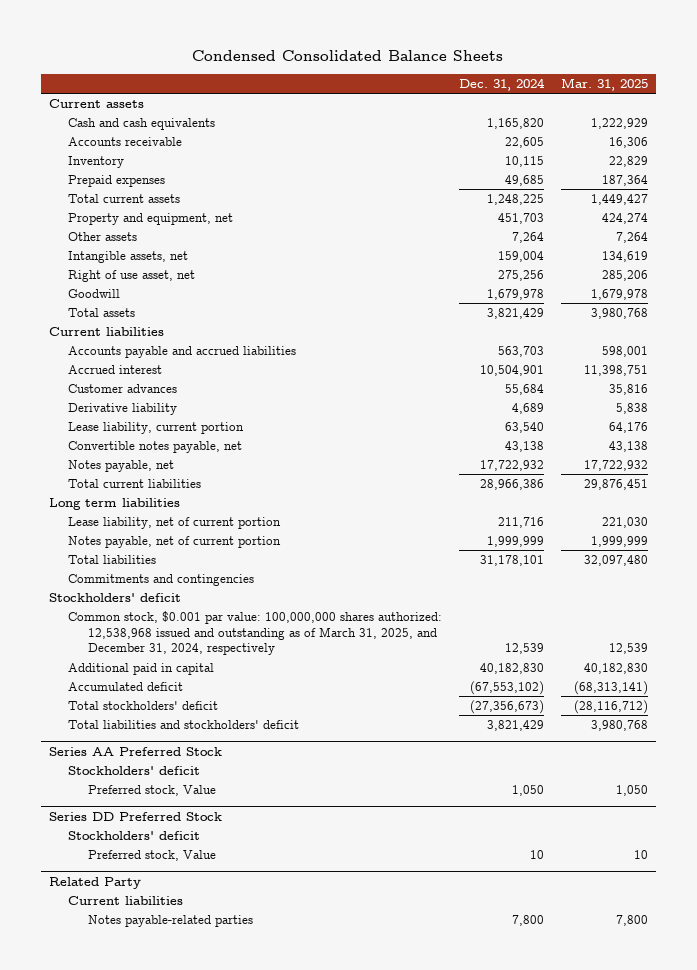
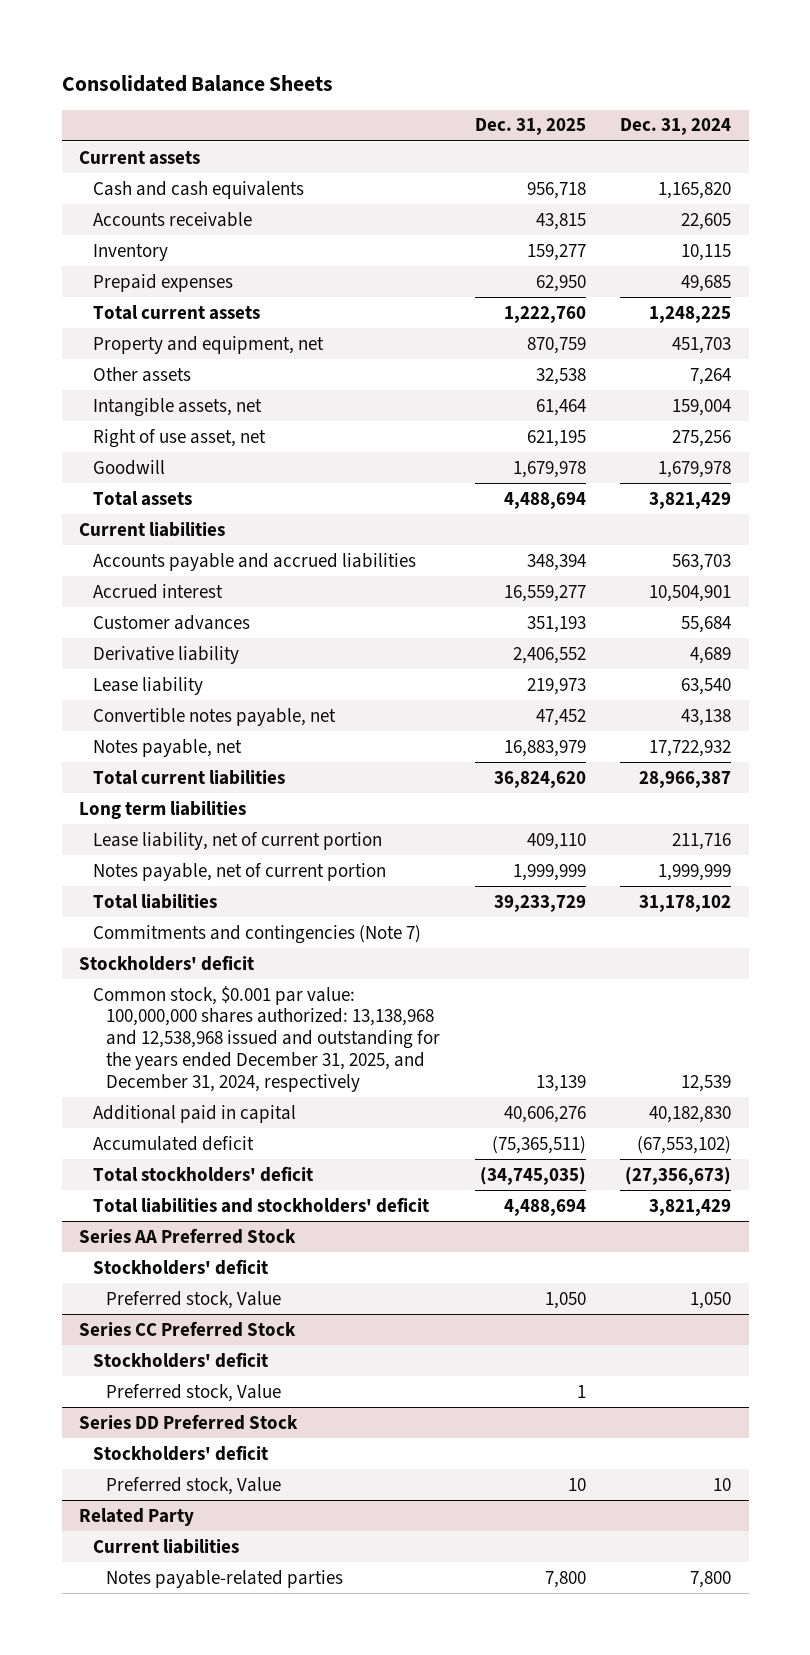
- Condensed Consolidated Balance Sheets
+ Consolidated Balance Sheets
- | Dec. 31, 2024 | Mar. 31, 2025
+ | Dec. 31, 2025 | Dec. 31, 2024
- Lease liability, current portion | 63,540 | 64,176
+ Lease liability | 219,973 | 63,540
- Total current liabilities | 28,966,386 | 29,876,451
+ Total current liabilities | 36,824,620 | 28,966,387
- Total liabilities | 31,178,101 | 32,097,480
- Commitments and contingencies
+ Total liabilities | 39,233,729 | 31,178,102
+ Commitments and contingencies (Note 7)
- Common stock, $0.001 par value: 100,000,000 shares authorized: 12,538,968 issued and outstanding as of March 31, 2025, and December 31, 2024, respectively | 12,539 | 12,539
+ Common stock, $0.001 par value: 100,000,000 shares authorized: 13,138,968 and 12,538,968 issued and outstanding for the years ended December 31, 2025, and December 31, 2024, respectively | 13,139 | 12,539
+ Series CC Preferred Stock
+ Stockholders' deficit
+ Preferred stock, Value | 1 |

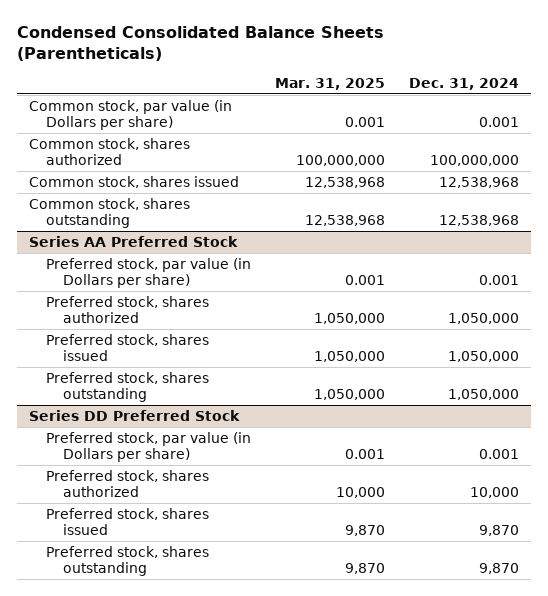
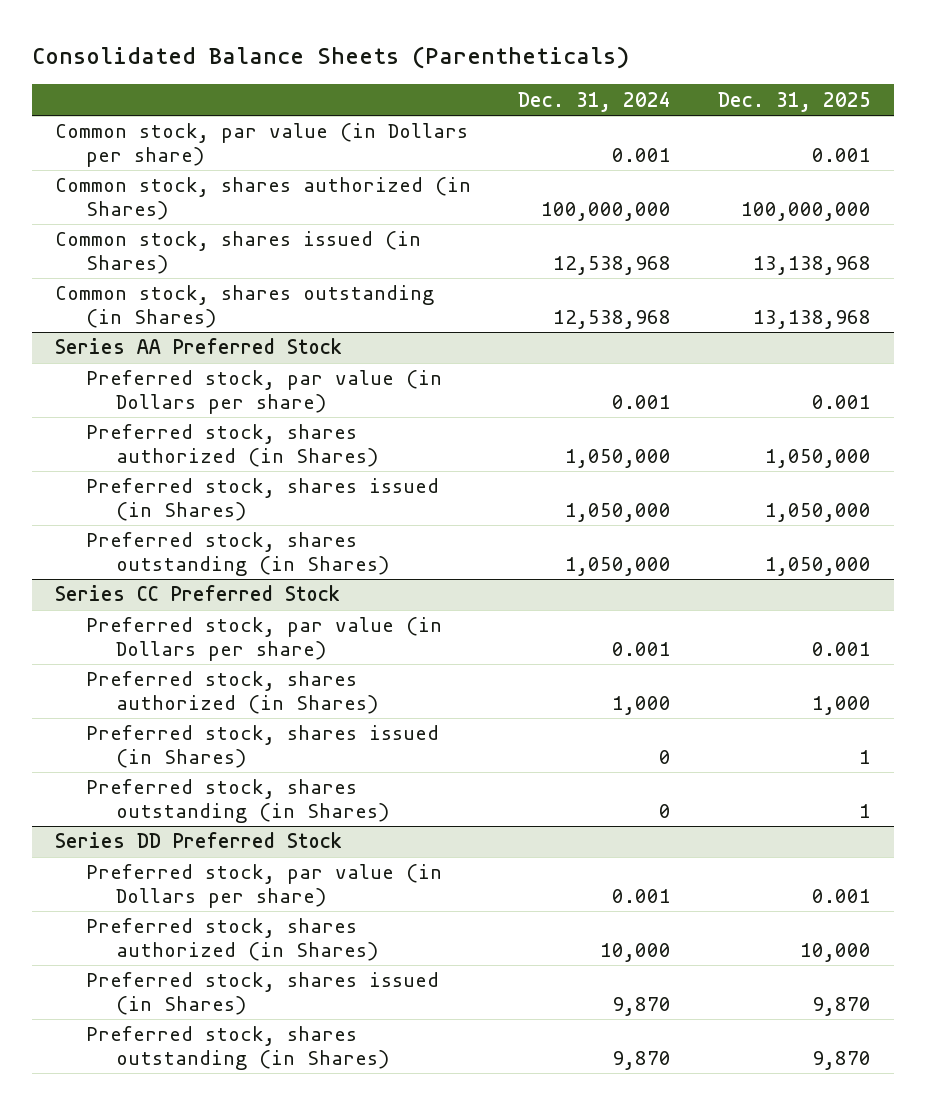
- Condensed Consolidated Balance Sheets (Parentheticals)
+ Consolidated Balance Sheets (Parentheticals)
- | Mar. 31, 2025 | Dec. 31, 2024
+ | Dec. 31, 2024 | Dec. 31, 2025
- Common stock, shares authorized | 100,000,000 | 100,000,000
- Common stock, shares issued | 12,538,968 | 12,538,968
- Common stock, shares outstanding | 12,538,968 | 12,538,968
+ Common stock, shares authorized (in Shares) | 100,000,000 | 100,000,000
+ Common stock, shares issued (in Shares) | 12,538,968 | 13,138,968
+ Common stock, shares outstanding (in Shares) | 12,538,968 | 13,138,968
@ Series AA Preferred Stock
- Preferred stock, shares authorized | 1,050,000 | 1,050,000
- Preferred stock, shares issued | 1,050,000 | 1,050,000
- Preferred stock, shares outstanding | 1,050,000 | 1,050,000
+ Preferred stock, shares authorized (in Shares) | 1,050,000 | 1,050,000
+ Preferred stock, shares issued (in Shares) | 1,050,000 | 1,050,000
+ Preferred stock, shares outstanding (in Shares) | 1,050,000 | 1,050,000
+ Series CC Preferred Stock
+ Preferred stock, par value (in Dollars per share) | 0.001 | 0.001
+ Preferred stock, shares authorized (in Shares) | 1,000 | 1,000
+ Preferred stock, shares issued (in Shares) | 0 | 1
+ Preferred stock, shares outstanding (in Shares) | 0 | 1
@ Series DD Preferred Stock
- Preferred stock, shares authorized | 10,000 | 10,000
- Preferred stock, shares issued | 9,870 | 9,870
- Preferred stock, shares outstanding | 9,870 | 9,870
+ Preferred stock, shares authorized (in Shares) | 10,000 | 10,000
+ Preferred stock, shares issued (in Shares) | 9,870 | 9,870
+ Preferred stock, shares outstanding (in Shares) | 9,870 | 9,870

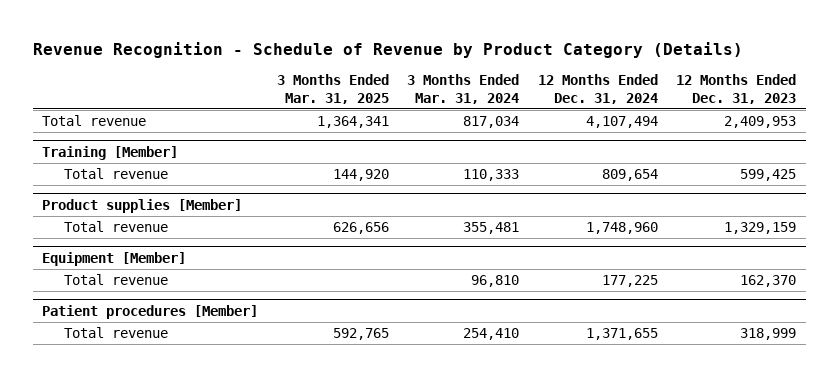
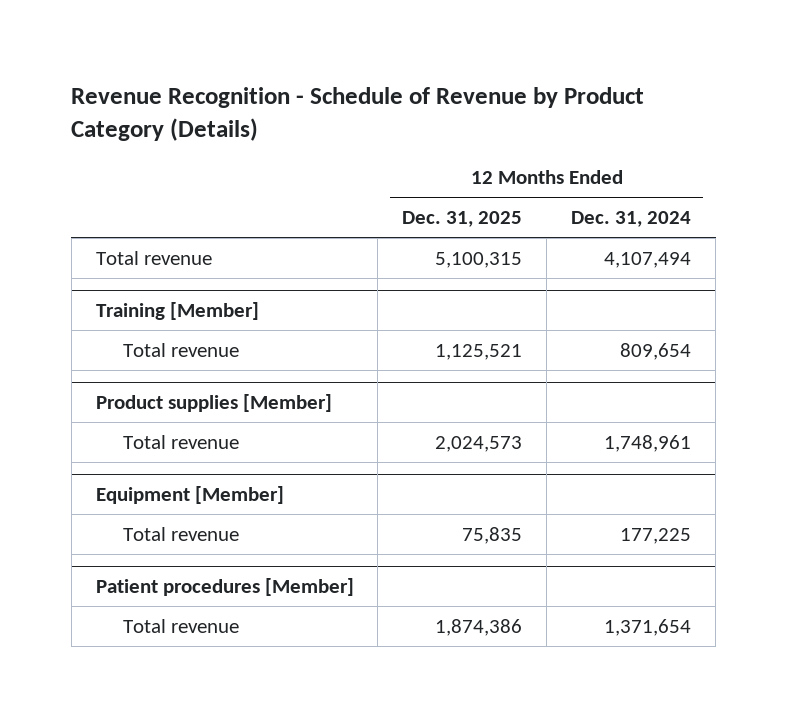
- | 3 Months Ended Mar. 31, 2025 | 3 Months Ended Mar. 31, 2024 | 12 Months Ended Dec. 31, 2024 | 12 Months Ended Dec. 31, 2023
+ | 12 Months Ended Dec. 31, 2025 | 12 Months Ended Dec. 31, 2024
@ Product supplies [Member]
- Total revenue | 626,656 | 355,481 | 1,748,960 | 1,329,159
+ Total revenue | 2,024,573 | 1,748,961
@ Patient procedures [Member]
- Total revenue | 592,765 | 254,410 | 1,371,655 | 318,999
+ Total revenue | 1,874,386 | 1,371,654

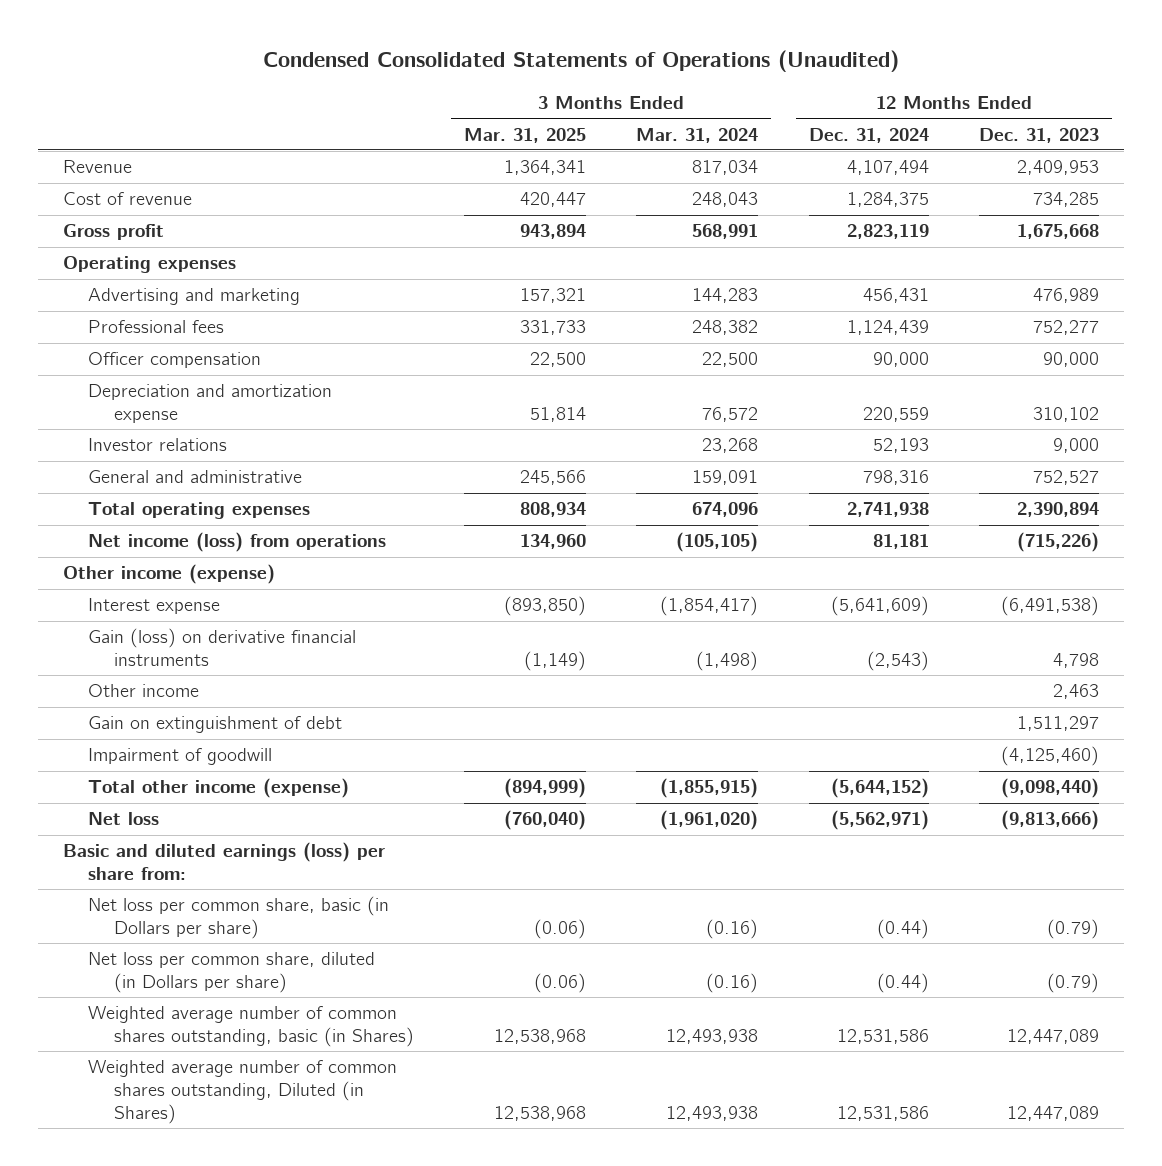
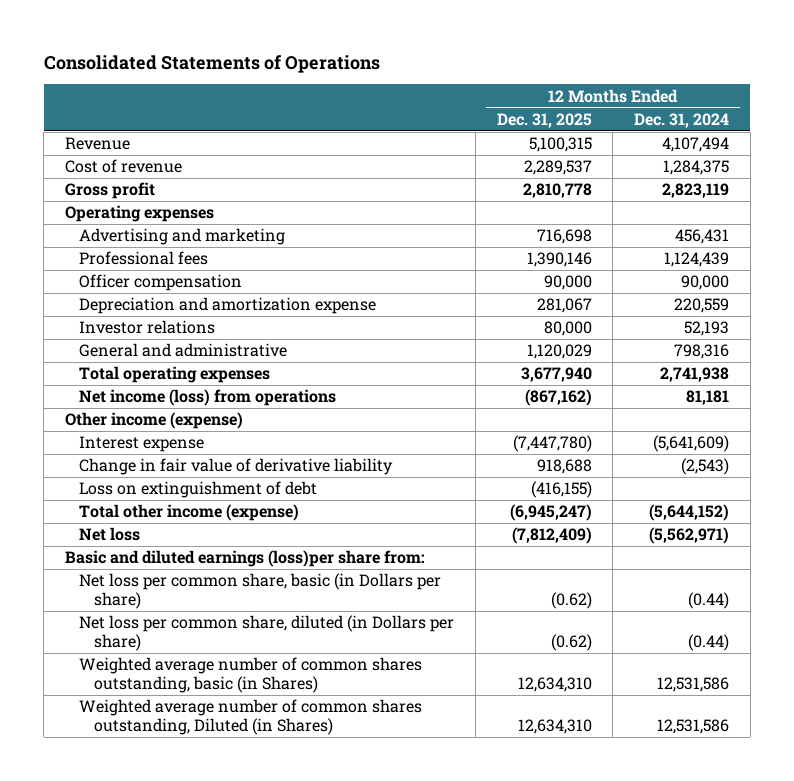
- Condensed Consolidated Statements of Operations (Unaudited)
+ Consolidated Statements of Operations
- | 3 Months Ended Mar. 31, 2025 | 3 Months Ended Mar. 31, 2024 | 12 Months Ended Dec. 31, 2024 | 12 Months Ended Dec. 31, 2023
+ | 12 Months Ended Dec. 31, 2025 | 12 Months Ended Dec. 31, 2024
- Gain (loss) on derivative financial instruments | (1,149) | (1,498) | (2,543) | 4,798
- Other income | | | | 2,463
- Gain on extinguishment of debt | | | | 1,511,297
- Impairment of goodwill | | | | (4,125,460)
+ Change in fair value of derivative liability | 918,688 | (2,543)
+ Loss on extinguishment of debt | (416,155) |
- Basic and diluted earnings (loss) per share from:
+ Basic and diluted earnings (loss)per share from:

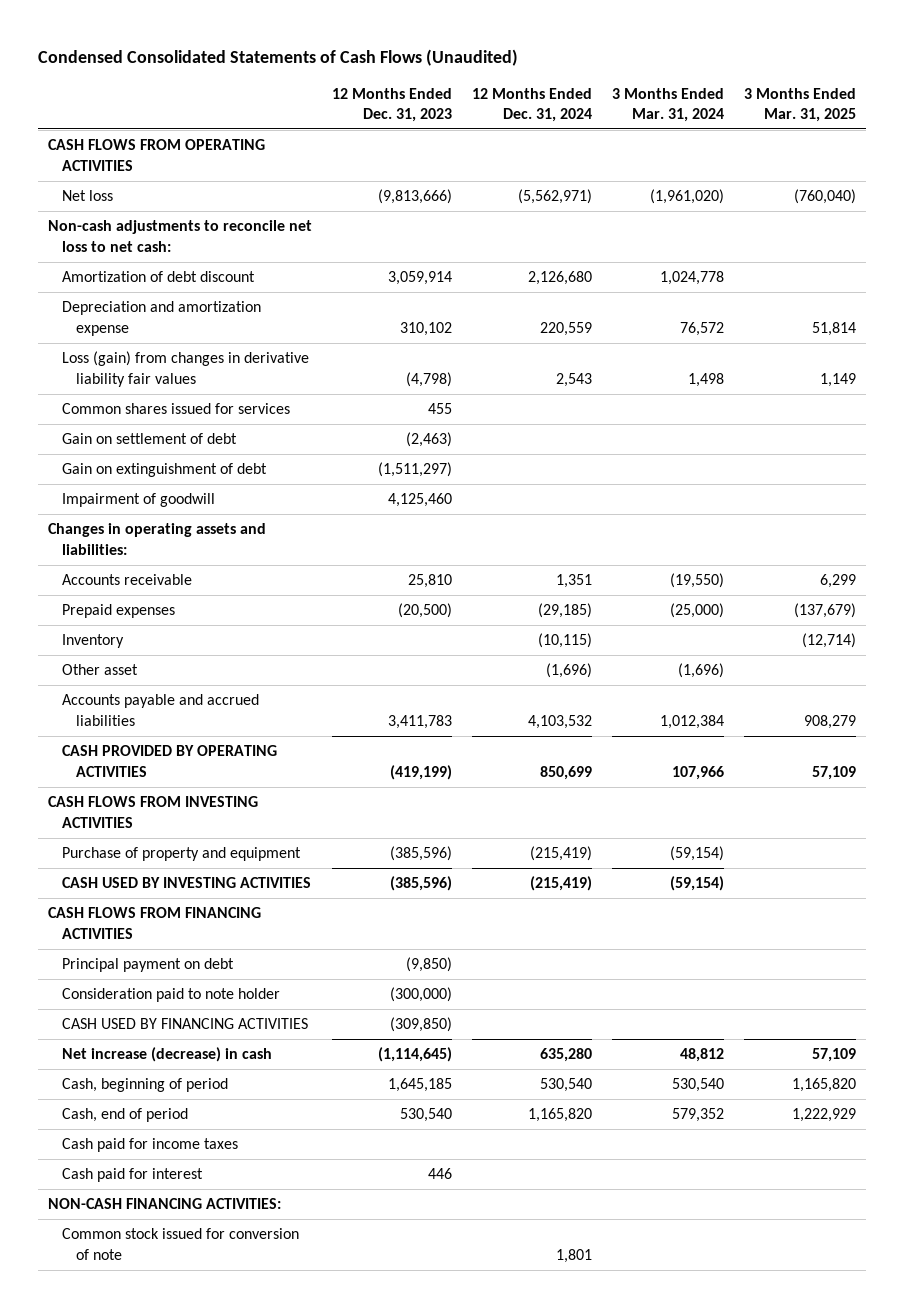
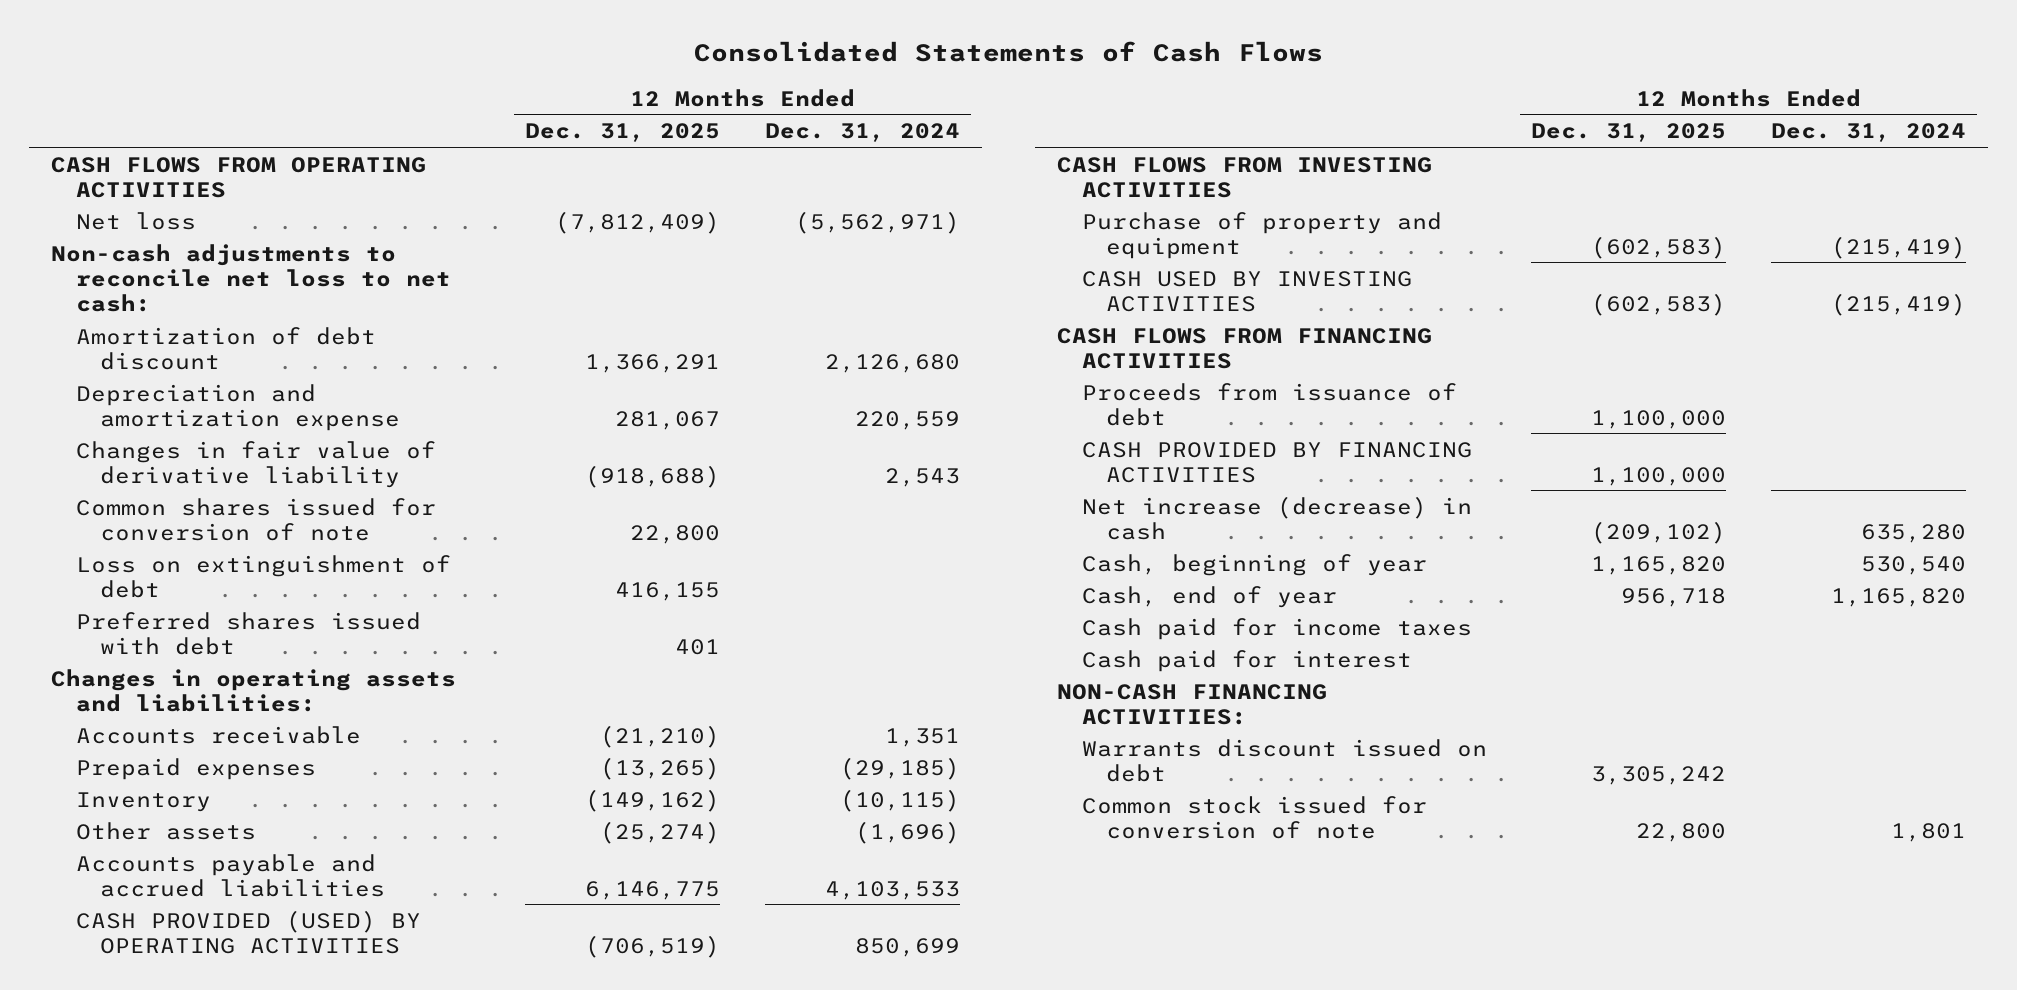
- Condensed Consolidated Statements of Cash Flows (Unaudited)
+ Consolidated Statements of Cash Flows
- | 12 Months Ended Dec. 31, 2023 | 12 Months Ended Dec. 31, 2024 | 3 Months Ended Mar. 31, 2024 | 3 Months Ended Mar. 31, 2025
+ | 12 Months Ended Dec. 31, 2025 | 12 Months Ended Dec. 31, 2024
- Loss (gain) from changes in derivative liability fair values | (4,798) | 2,543 | 1,498 | 1,149
- Common shares issued for services | 455 | | |
- Gain on settlement of debt | (2,463) | | |
- Gain on extinguishment of debt | (1,511,297) | | |
- Impairment of goodwill | 4,125,460 | | |
+ Changes in fair value of derivative liability | (918,688) | 2,543
+ Common shares issued for conversion of note | 22,800 |
+ Loss on extinguishment of debt | 416,155 |
+ Preferred shares issued with debt | 401 |
- Other asset | | (1,696) | (1,696) |
- Accounts payable and accrued liabilities | 3,411,783 | 4,103,532 | 1,012,384 | 908,279
- CASH PROVIDED BY OPERATING ACTIVITIES | (419,199) | 850,699 | 107,966 | 57,109
+ Other assets | (25,274) | (1,696)
+ Accounts payable and accrued liabilities | 6,146,775 | 4,103,533
+ CASH PROVIDED (USED) BY OPERATING ACTIVITIES | (706,519) | 850,699
- Principal payment on debt | (9,850) | | |
- Consideration paid to note holder | (300,000) | | |
- CASH USED BY FINANCING ACTIVITIES | (309,850) | | |
+ Proceeds from issuance of debt | 1,100,000 |
+ CASH PROVIDED BY FINANCING ACTIVITIES | 1,100,000 |
- Cash, beginning of period | 1,645,185 | 530,540 | 530,540 | 1,165,820
- Cash, end of period | 530,540 | 1,165,820 | 579,352 | 1,222,929
+ Cash, beginning of year | 1,165,820 | 530,540
+ Cash, end of year | 956,718 | 1,165,820
+ Warrants discount issued on debt | 3,305,242 |

